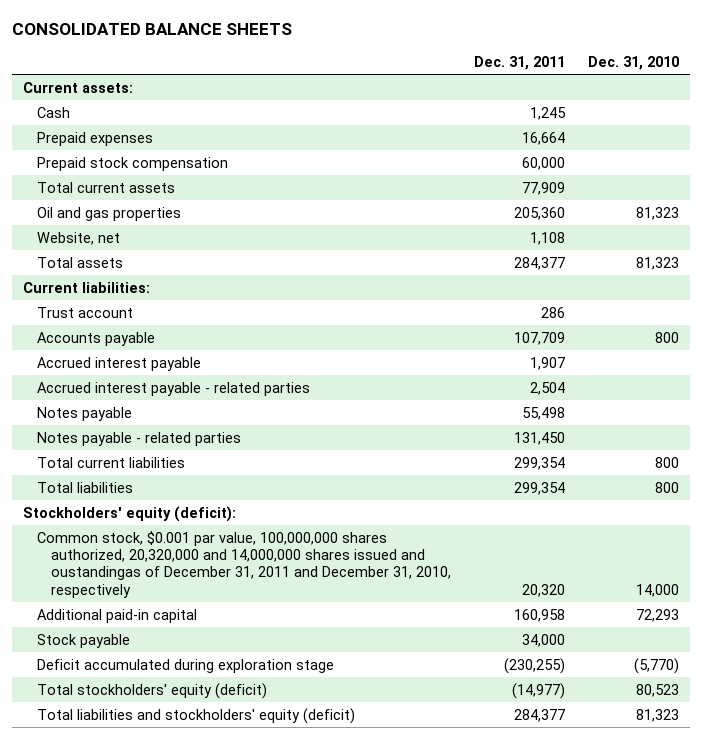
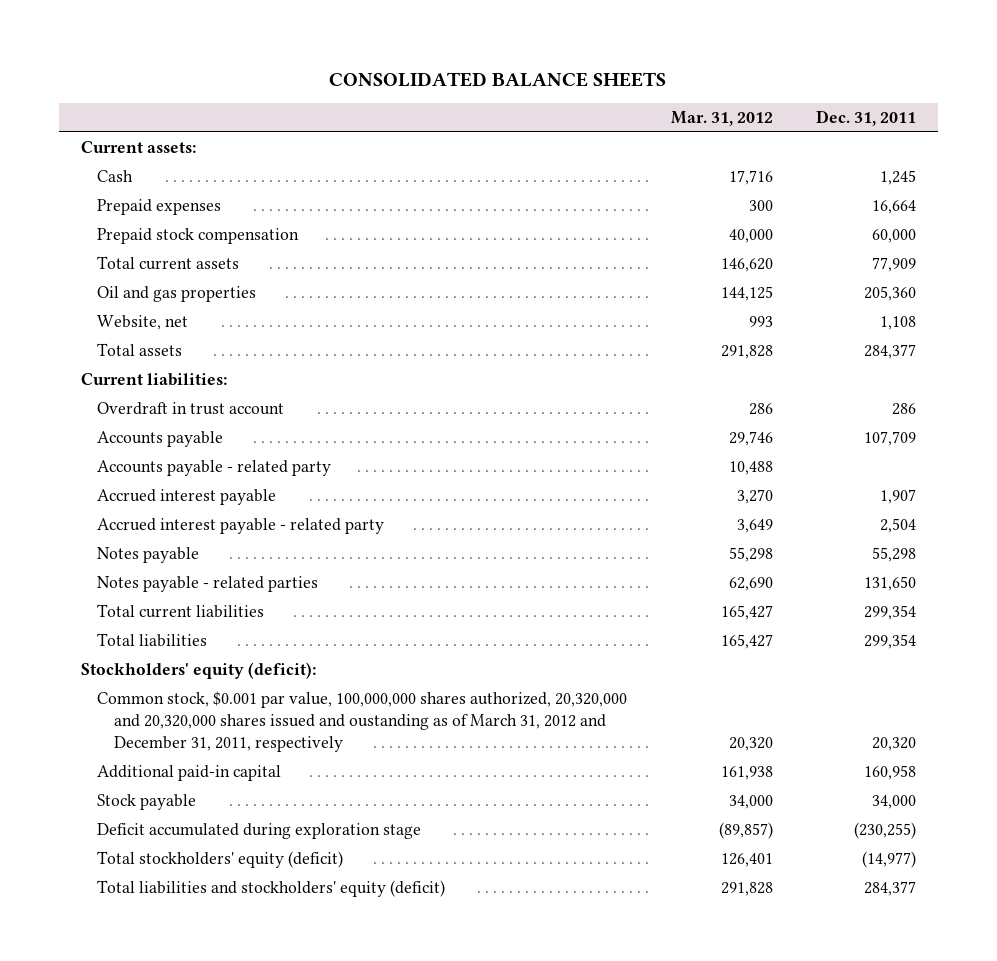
- | Dec. 31, 2011 | Dec. 31, 2010
+ | Mar. 31, 2012 | Dec. 31, 2011
- Trust account | 286 |
+ Overdraft in trust account | 286 | 286
+ Accounts payable - related party | 10,488 |
- Accrued interest payable - related parties | 2,504 |
- Notes payable | 55,498 |
- Notes payable - related parties | 131,450 |
+ Accrued interest payable - related party | 3,649 | 2,504
+ Notes payable | 55,298 | 55,298
+ Notes payable - related parties | 62,690 | 131,650
- Common stock, $0.001 par value, 100,000,000 shares authorized, 20,320,000 and 14,000,000 shares issued and oustandingas of December 31, 2011 and December 31, 2010, respectively | 20,320 | 14,000
+ Common stock, $0.001 par value, 100,000,000 shares authorized, 20,320,000 and 20,320,000 shares issued and oustanding as of March 31, 2012 and December 31, 2011, respectively | 20,320 | 20,320

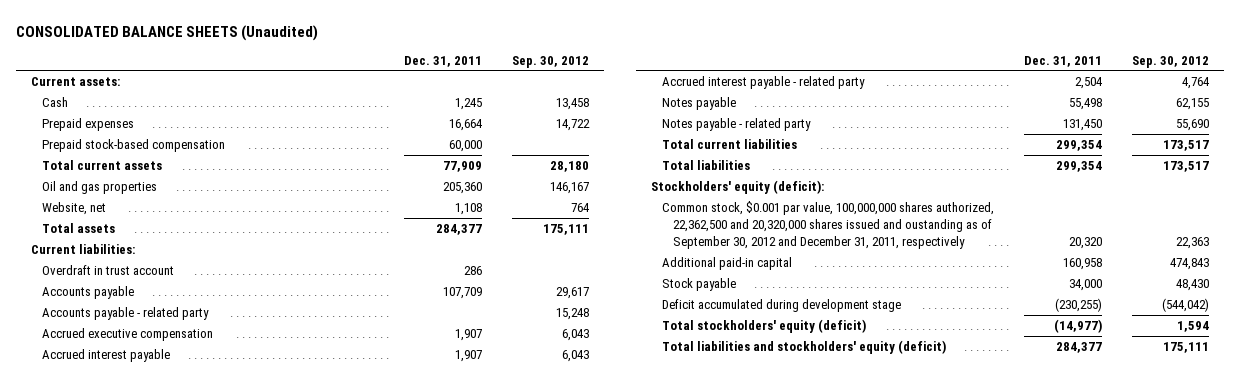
- CONSOLIDATED BALANCE SHEETS
+ CONSOLIDATED BALANCE SHEETS (Unaudited)
- | Mar. 31, 2012 | Dec. 31, 2011
+ | Dec. 31, 2011 | Sep. 30, 2012
- Prepaid stock compensation | 40,000 | 60,000
+ Prepaid stock-based compensation | 60,000 |
+ Accrued executive compensation | 1,907 | 6,043
- Notes payable | 55,298 | 55,298
- Notes payable - related parties | 62,690 | 131,650
+ Notes payable | 55,498 | 62,155
+ Notes payable - related party | 131,450 | 55,690
- Common stock, $0.001 par value, 100,000,000 shares authorized, 20,320,000 and 20,320,000 shares issued and oustanding as of March 31, 2012 and December 31, 2011, respectively | 20,320 | 20,320
+ Common stock, $0.001 par value, 100,000,000 shares authorized, 22,362,500 and 20,320,000 shares issued and oustanding as of September 30, 2012 and December 31, 2011, respectively | 20,320 | 22,363
- Deficit accumulated during exploration stage | (89,857) | (230,255)
+ Deficit accumulated during development stage | (230,255) | (544,042)

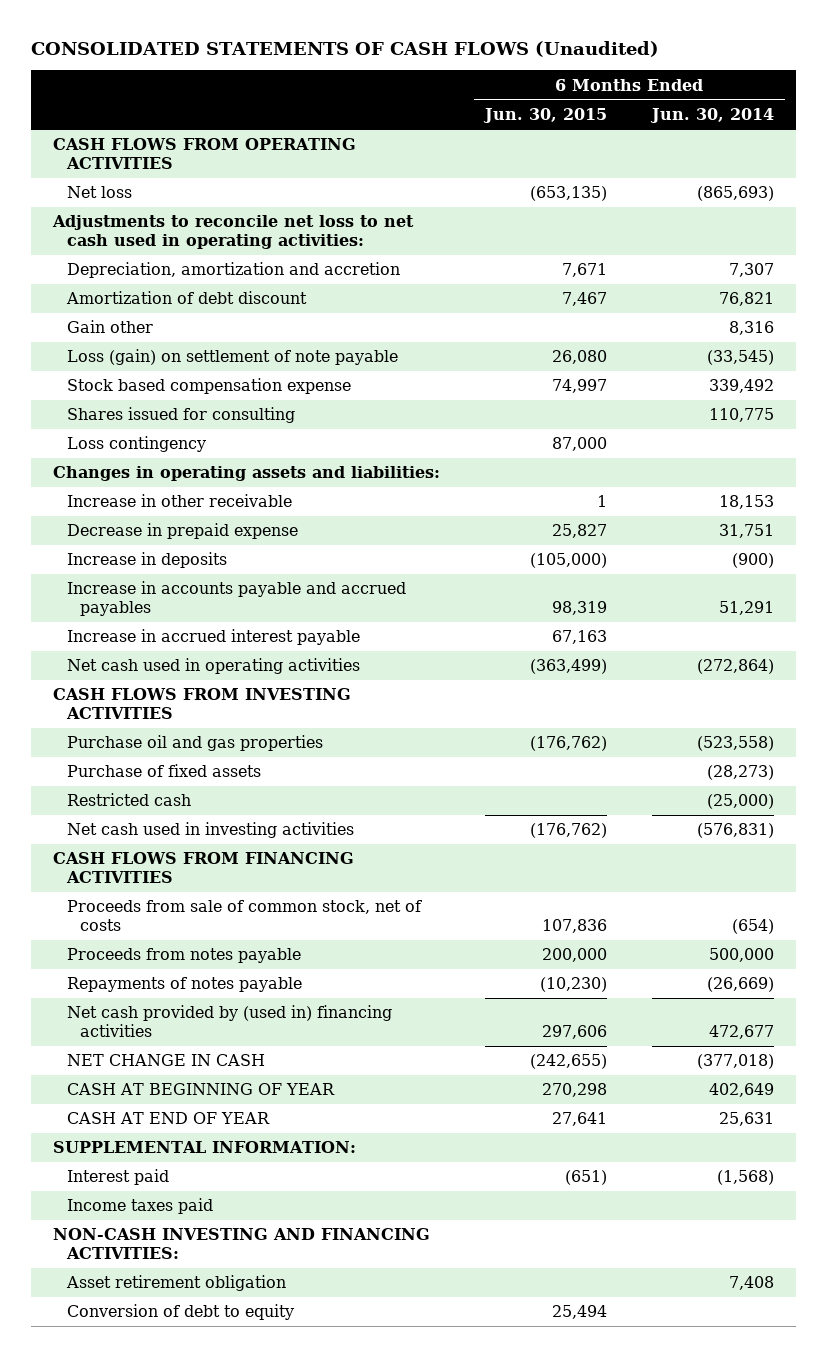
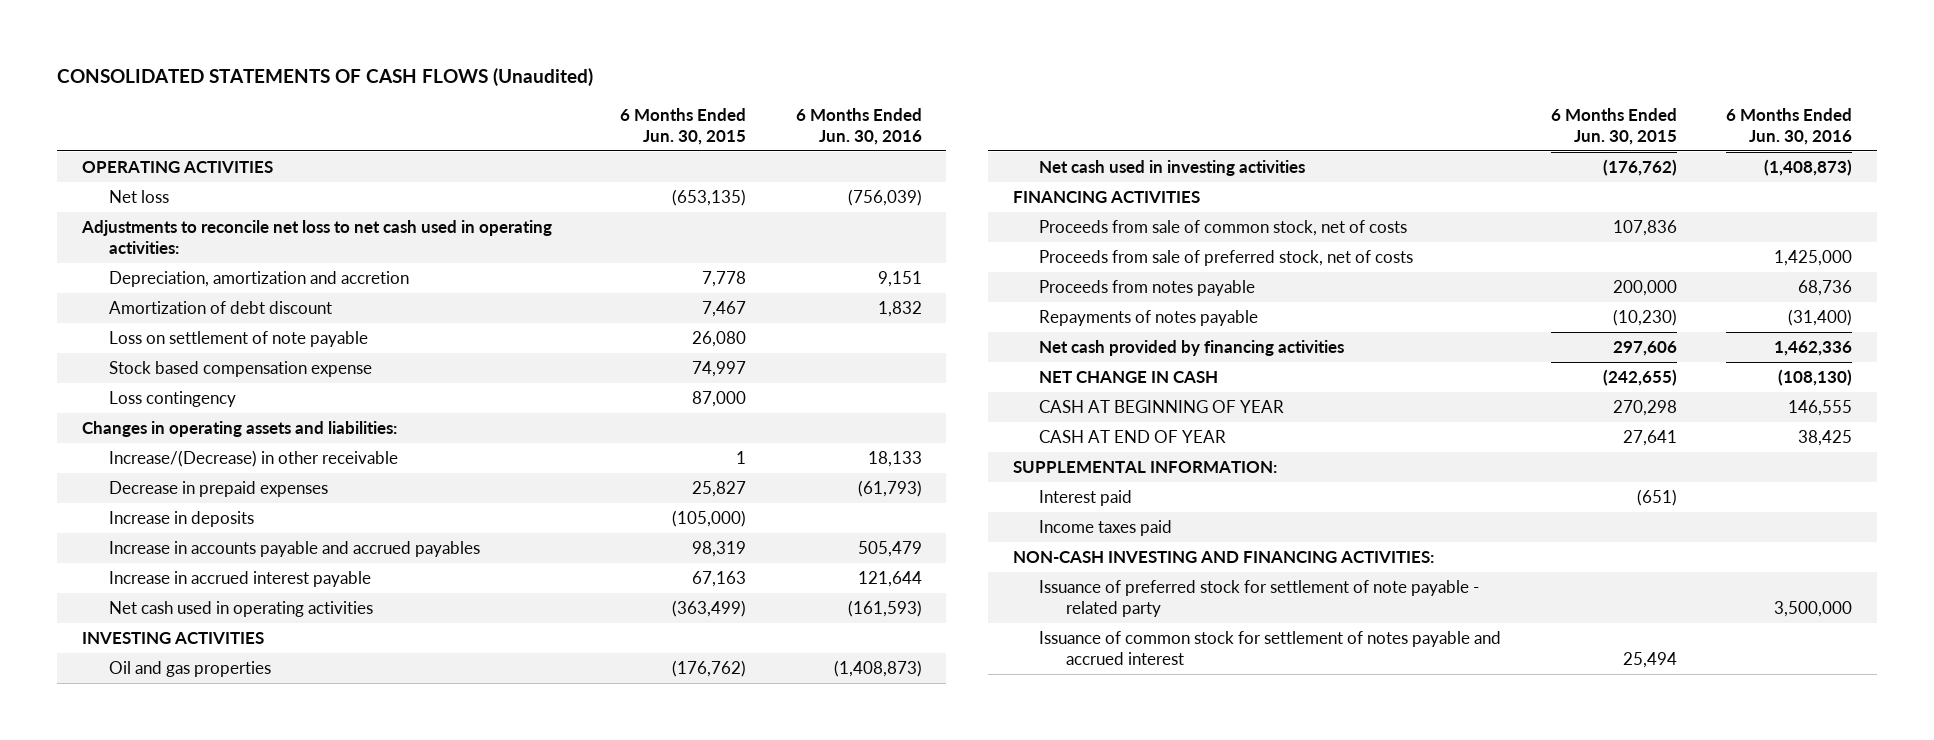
- | 6 Months Ended Jun. 30, 2015 | 6 Months Ended Jun. 30, 2014
+ | 6 Months Ended Jun. 30, 2015 | 6 Months Ended Jun. 30, 2016
- CASH FLOWS FROM OPERATING ACTIVITIES
+ OPERATING ACTIVITIES
- Depreciation, amortization and accretion | 7,671 | 7,307
+ Depreciation, amortization and accretion | 7,778 | 9,151
- Gain other | | 8,316
- Loss (gain) on settlement of note payable | 26,080 | (33,545)
+ Loss on settlement of note payable | 26,080 |
- Shares issued for consulting | | 110,775
- Increase in other receivable | 1 | 18,153
- Decrease in prepaid expense | 25,827 | 31,751
+ Increase/(Decrease) in other receivable | 1 | 18,133
+ Decrease in prepaid expenses | 25,827 | (61,793)
- CASH FLOWS FROM INVESTING ACTIVITIES
- Purchase oil and gas properties | (176,762) | (523,558)
- Purchase of fixed assets | | (28,273)
- Restricted cash | | (25,000)
+ INVESTING ACTIVITIES
+ Oil and gas properties | (176,762) | (1,408,873)
- CASH FLOWS FROM FINANCING ACTIVITIES
+ FINANCING ACTIVITIES
+ Proceeds from sale of preferred stock, net of costs | | 1,425,000
- Net cash provided by (used in) financing activities | 297,606 | 472,677
+ Net cash provided by financing activities | 297,606 | 1,462,336
- Asset retirement obligation | | 7,408
- Conversion of debt to equity | 25,494 |
+ Issuance of preferred stock for settlement of note payable - related party | | 3,500,000
+ Issuance of common stock for settlement of notes payable and accrued interest | 25,494 |

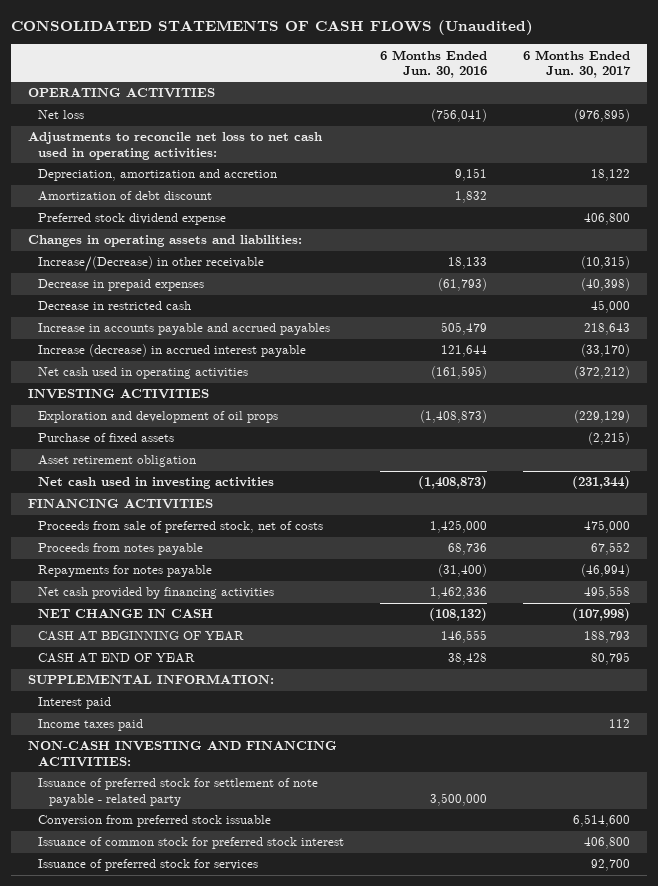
- | 6 Months Ended Jun. 30, 2015 | 6 Months Ended Jun. 30, 2016
+ | 6 Months Ended Jun. 30, 2016 | 6 Months Ended Jun. 30, 2017
- Net loss | (653,135) | (756,039)
+ Net loss | (756,041) | (976,895)
- Loss on settlement of note payable | 26,080 |
- Stock based compensation expense | 74,997 |
- Loss contingency | 87,000 |
+ Preferred stock dividend expense | | 406,800
- Increase in deposits | (105,000) |
+ Decrease in restricted cash | | 45,000
- Increase in accrued interest payable | 67,163 | 121,644
- Net cash used in operating activities | (363,499) | (161,593)
+ Increase (decrease) in accrued interest payable | 121,644 | (33,170)
+ Net cash used in operating activities | (161,595) | (372,212)
- Oil and gas properties | (176,762) | (1,408,873)
+ Exploration and development of oil props | (1,408,873) | (229,129)
+ Purchase of fixed assets | | (2,215)
+ Asset retirement obligation
- Proceeds from sale of common stock, net of costs | 107,836 |
- Repayments of notes payable | (10,230) | (31,400)
+ Repayments for notes payable | (31,400) | (46,994)
- NET CHANGE IN CASH | (242,655) | (108,130)
+ NET CHANGE IN CASH | (108,132) | (107,998)
- CASH AT END OF YEAR | 27,641 | 38,425
+ CASH AT END OF YEAR | 38,428 | 80,795
- Issuance of common stock for settlement of notes payable and accrued interest | 25,494 |
+ Conversion from preferred stock issuable | | 6,514,600
+ Issuance of common stock for preferred stock interest | | 406,800
+ Issuance of preferred stock for services | | 92,700

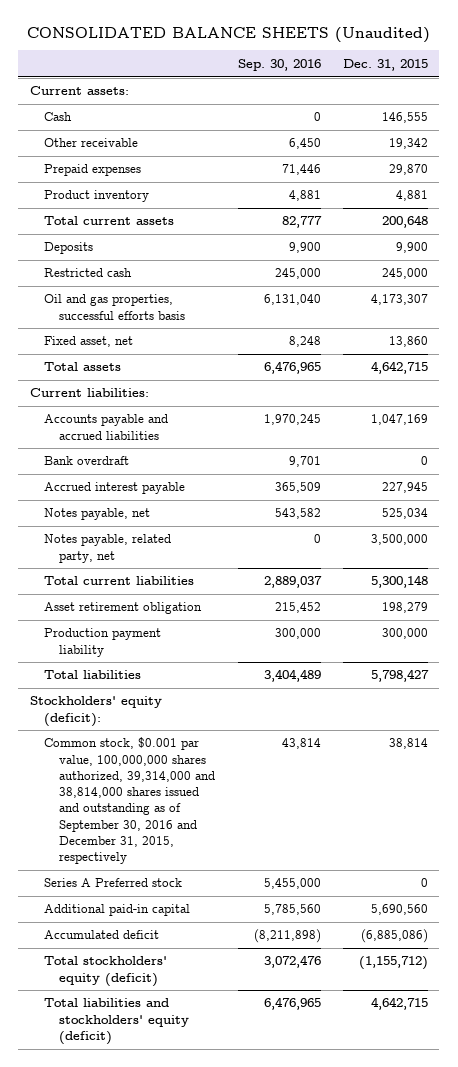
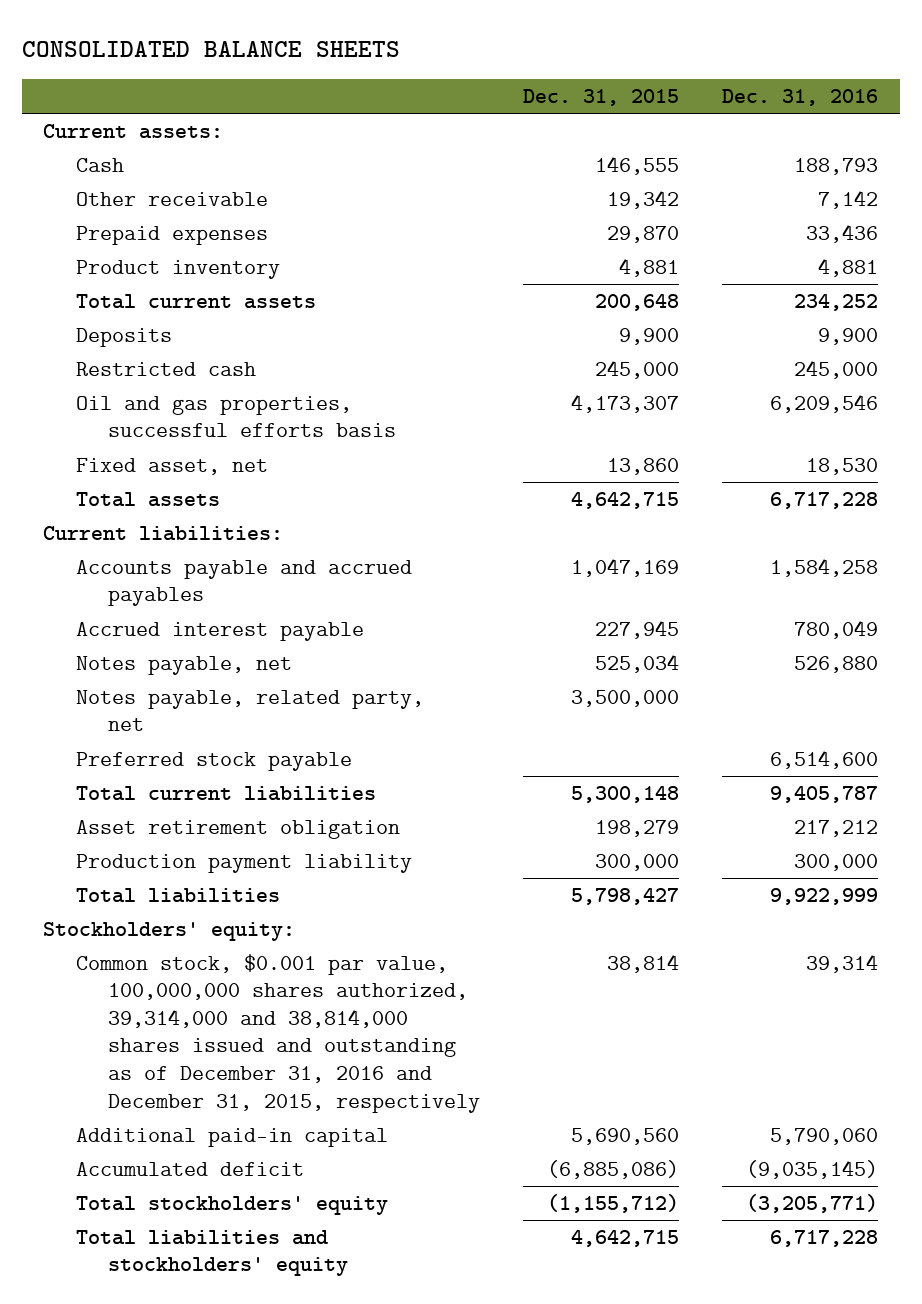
- CONSOLIDATED BALANCE SHEETS (Unaudited)
+ CONSOLIDATED BALANCE SHEETS
- | Sep. 30, 2016 | Dec. 31, 2015
+ | Dec. 31, 2015 | Dec. 31, 2016
- Accounts payable and accrued liabilities | 1,970,245 | 1,047,169
- Bank overdraft | 9,701 | 0
+ Accounts payable and accrued payables | 1,047,169 | 1,584,258
+ Preferred stock payable | | 6,514,600
- Stockholders' equity (deficit):
- Common stock, $0.001 par value, 100,000,000 shares authorized, 39,314,000 and 38,814,000 shares issued and outstanding as of September 30, 2016 and December 31, 2015, respectively | 43,814 | 38,814
- Series A Preferred stock | 5,455,000 | 0
+ Stockholders' equity:
+ Common stock, $0.001 par value, 100,000,000 shares authorized, 39,314,000 and 38,814,000 shares issued and outstanding as of December 31, 2016 and December 31, 2015, respectively | 38,814 | 39,314
- Total stockholders' equity (deficit) | 3,072,476 | (1,155,712)
- Total liabilities and stockholders' equity (deficit) | 6,476,965 | 4,642,715
+ Total stockholders' equity | (1,155,712) | (3,205,771)
+ Total liabilities and stockholders' equity | 4,642,715 | 6,717,228

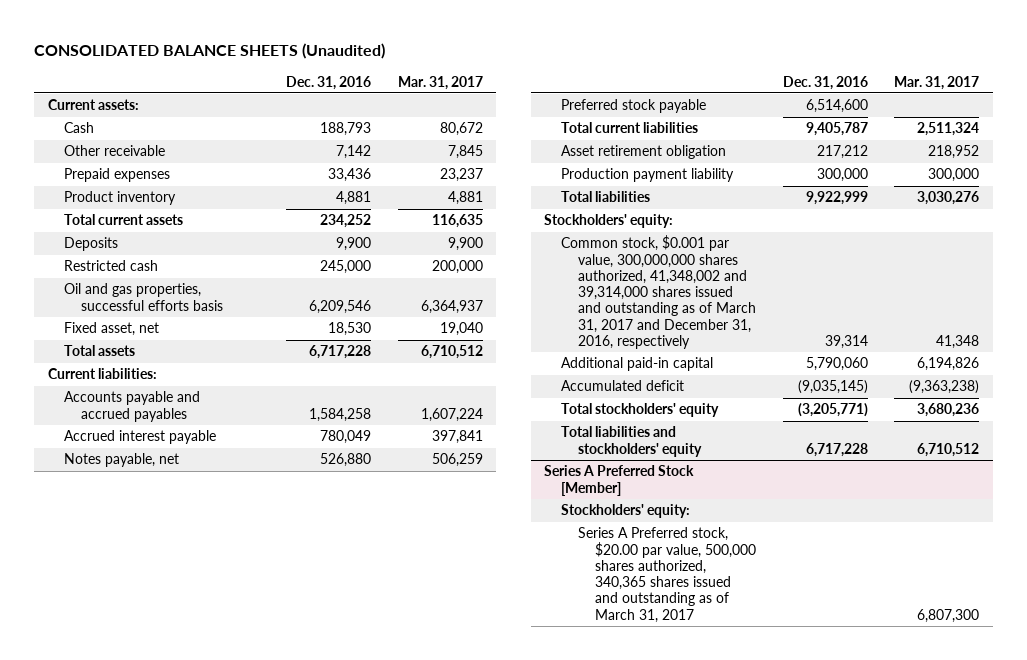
- CONSOLIDATED BALANCE SHEETS
+ CONSOLIDATED BALANCE SHEETS (Unaudited)
- | Dec. 31, 2015 | Dec. 31, 2016
+ | Dec. 31, 2016 | Mar. 31, 2017
- Notes payable, related party, net | 3,500,000 |
- Common stock, $0.001 par value, 100,000,000 shares authorized, 39,314,000 and 38,814,000 shares issued and outstanding as of December 31, 2016 and December 31, 2015, respectively | 38,814 | 39,314
+ Common stock, $0.001 par value, 300,000,000 shares authorized, 41,348,002 and 39,314,000 shares issued and outstanding as of March 31, 2017 and December 31, 2016, respectively | 39,314 | 41,348
+ Series A Preferred Stock [Member]
+ Stockholders' equity:
+ Series A Preferred stock, $20.00 par value, 500,000 shares authorized, 340,365 shares issued and outstanding as of March 31, 2017 | | 6,807,300

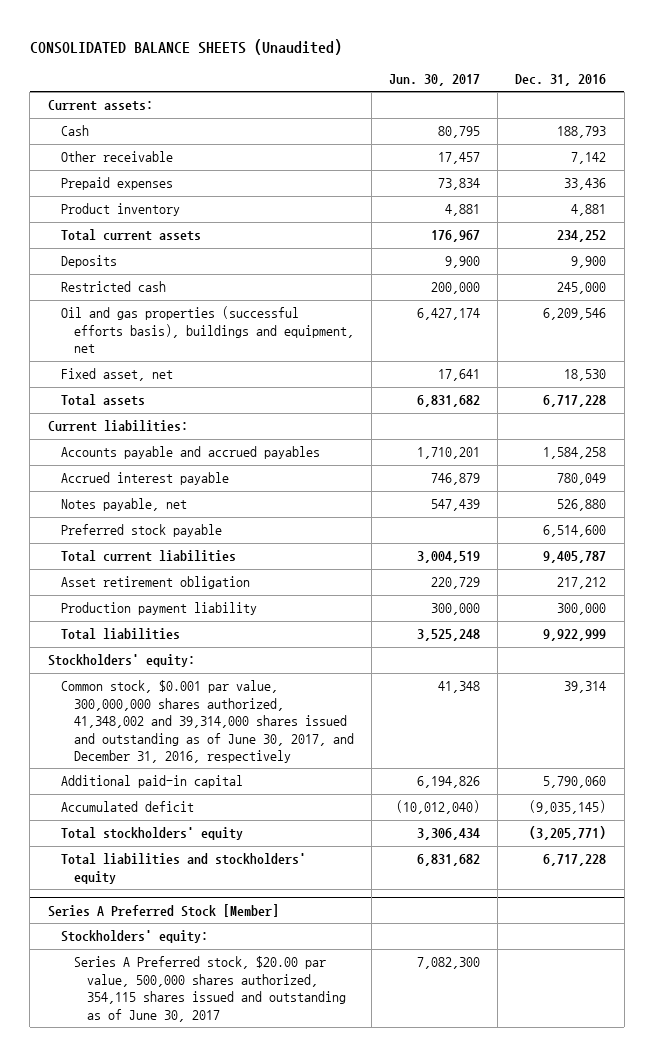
- | Dec. 31, 2016 | Mar. 31, 2017
+ | Jun. 30, 2017 | Dec. 31, 2016
- Oil and gas properties, successful efforts basis | 6,209,546 | 6,364,937
+ Oil and gas properties (successful efforts basis), buildings and equipment, net | 6,427,174 | 6,209,546
- Common stock, $0.001 par value, 300,000,000 shares authorized, 41,348,002 and 39,314,000 shares issued and outstanding as of March 31, 2017 and December 31, 2016, respectively | 39,314 | 41,348
+ Common stock, $0.001 par value, 300,000,000 shares authorized, 41,348,002 and 39,314,000 shares issued and outstanding as of June 30, 2017, and December 31, 2016, respectively | 41,348 | 39,314
@ Series A Preferred Stock [Member]
- Series A Preferred stock, $20.00 par value, 500,000 shares authorized, 340,365 shares issued and outstanding as of March 31, 2017 | | 6,807,300
+ Series A Preferred stock, $20.00 par value, 500,000 shares authorized, 354,115 shares issued and outstanding as of June 30, 2017 | 7,082,300 |

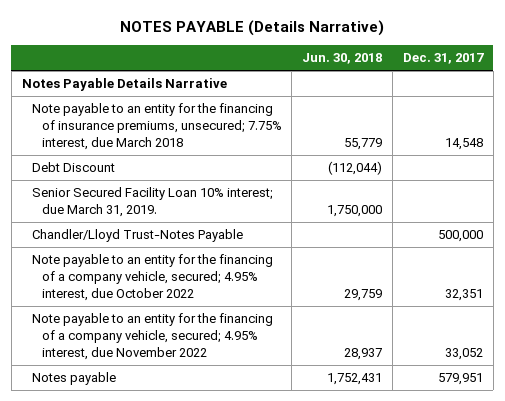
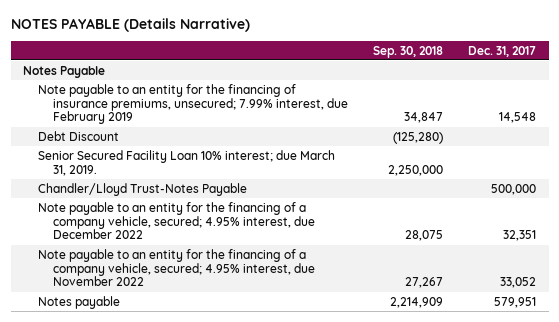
- | Jun. 30, 2018 | Dec. 31, 2017
+ | Sep. 30, 2018 | Dec. 31, 2017
- Notes Payable Details Narrative
- Note payable to an entity for the financing of insurance premiums, unsecured; 7.75% interest, due March 2018 | 55,779 | 14,548
+ Notes Payable
+ Note payable to an entity for the financing of insurance premiums, unsecured; 7.99% interest, due February 2019 | 34,847 | 14,548
- Note payable to an entity for the financing of a company vehicle, secured; 4.95% interest, due October 2022 | 29,759 | 32,351
+ Note payable to an entity for the financing of a company vehicle, secured; 4.95% interest, due December 2022 | 28,075 | 32,351

